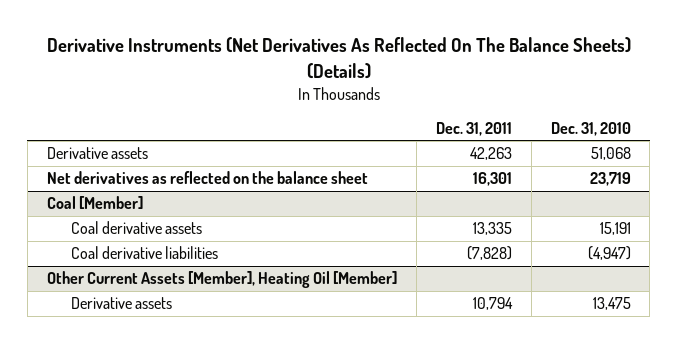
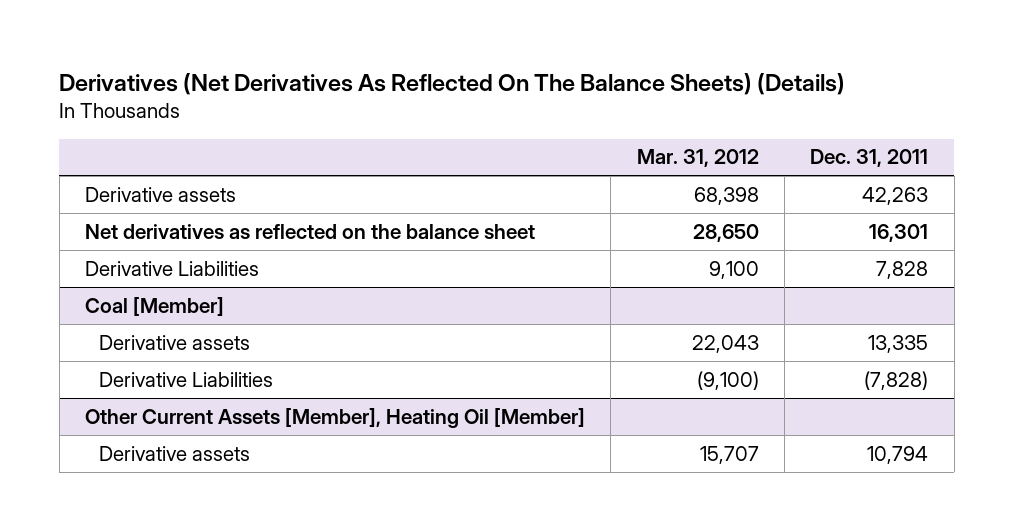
- Derivative Instruments (Net Derivatives As Reflected On The Balance Sheets) (Details)
+ Derivatives (Net Derivatives As Reflected On The Balance Sheets) (Details)
- | Dec. 31, 2011 | Dec. 31, 2010
+ | Mar. 31, 2012 | Dec. 31, 2011
+ Derivative Liabilities | 9,100 | 7,828
@ Coal [Member]
- Coal derivative assets | 13,335 | 15,191
- Coal derivative liabilities | (7,828) | (4,947)
+ Derivative assets | 22,043 | 13,335
+ Derivative Liabilities | (9,100) | (7,828)

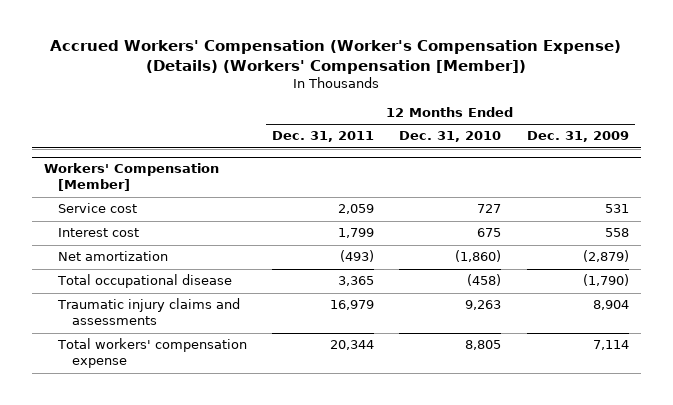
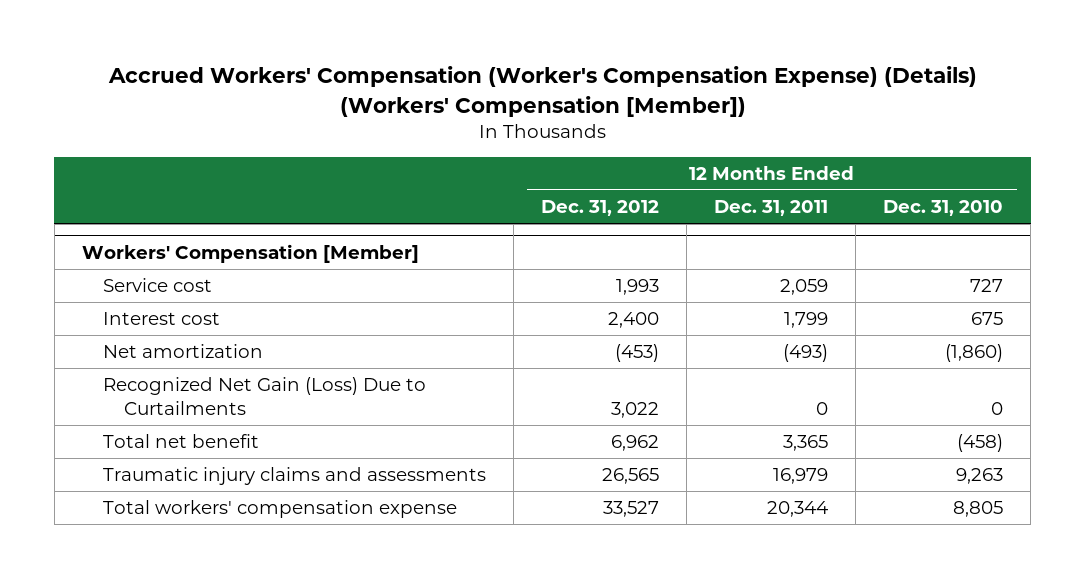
- | 12 Months Ended Dec. 31, 2011 | 12 Months Ended Dec. 31, 2010 | 12 Months Ended Dec. 31, 2009
+ | 12 Months Ended Dec. 31, 2012 | 12 Months Ended Dec. 31, 2011 | 12 Months Ended Dec. 31, 2010
@ Workers' Compensation [Member]
- Total occupational disease | 3,365 | (458) | (1,790)
+ Recognized Net Gain (Loss) Due to Curtailments | 3,022 | 0 | 0
+ Total net benefit | 6,962 | 3,365 | (458)

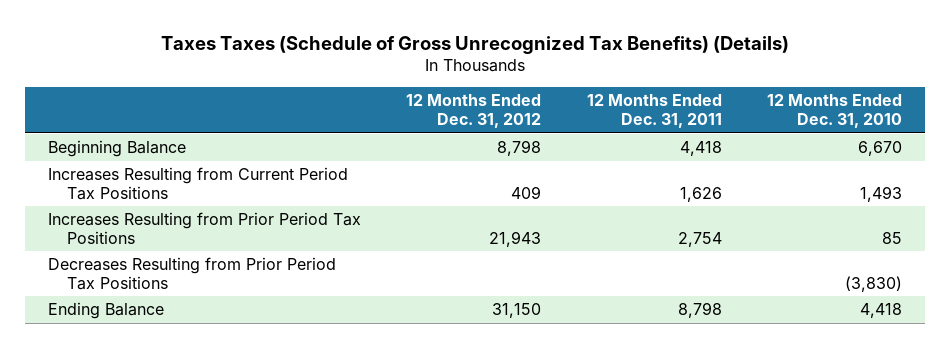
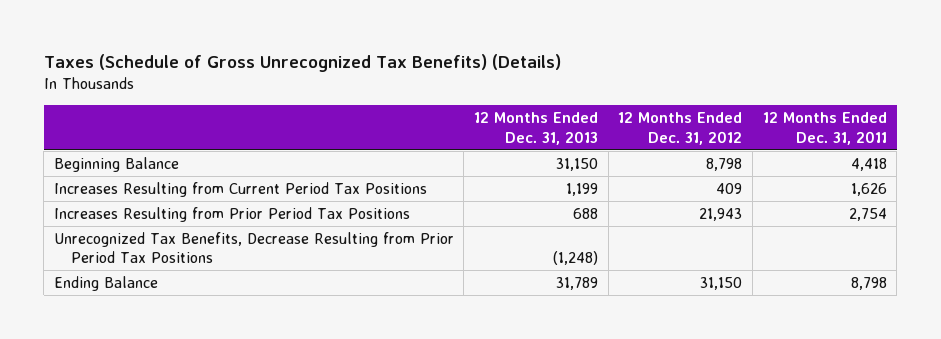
- Taxes Taxes (Schedule of Gross Unrecognized Tax Benefits) (Details)
+ Taxes (Schedule of Gross Unrecognized Tax Benefits) (Details)
- | 12 Months Ended Dec. 31, 2012 | 12 Months Ended Dec. 31, 2011 | 12 Months Ended Dec. 31, 2010
+ | 12 Months Ended Dec. 31, 2013 | 12 Months Ended Dec. 31, 2012 | 12 Months Ended Dec. 31, 2011
- Decreases Resulting from Prior Period Tax Positions | | | (3,830)
+ Unrecognized Tax Benefits, Decrease Resulting from Prior Period Tax Positions | (1,248) | |

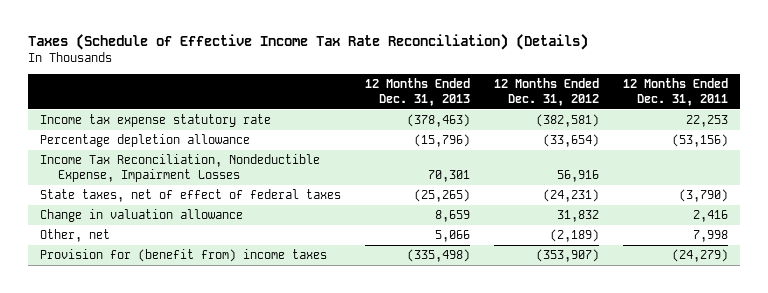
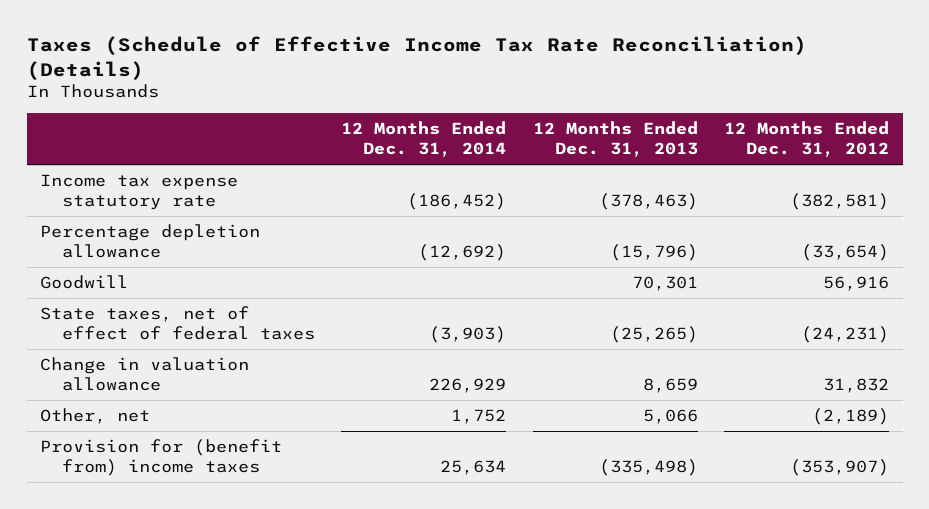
- | 12 Months Ended Dec. 31, 2013 | 12 Months Ended Dec. 31, 2012 | 12 Months Ended Dec. 31, 2011
+ | 12 Months Ended Dec. 31, 2014 | 12 Months Ended Dec. 31, 2013 | 12 Months Ended Dec. 31, 2012
- Income Tax Reconciliation, Nondeductible Expense, Impairment Losses | 70,301 | 56,916 |
+ Goodwill | | 70,301 | 56,916

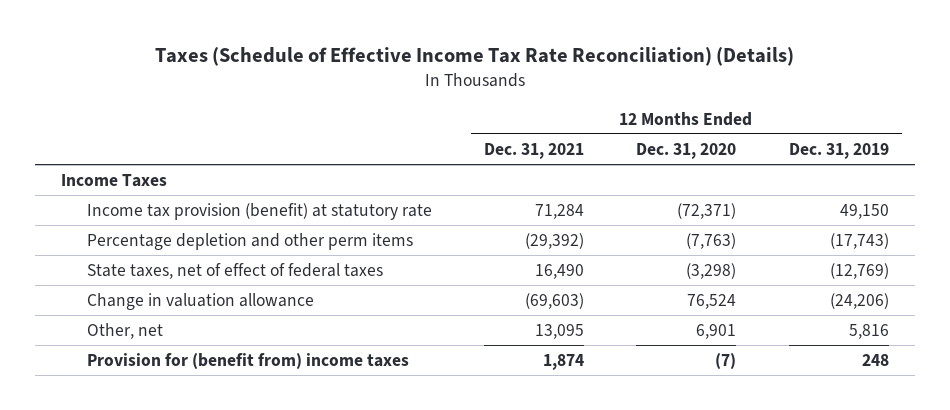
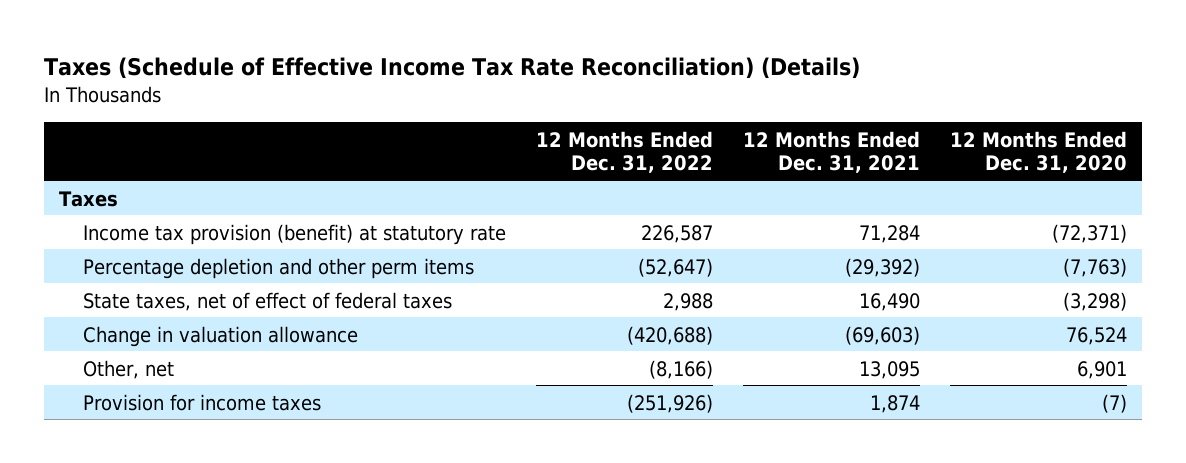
- | 12 Months Ended Dec. 31, 2021 | 12 Months Ended Dec. 31, 2020 | 12 Months Ended Dec. 31, 2019
+ | 12 Months Ended Dec. 31, 2022 | 12 Months Ended Dec. 31, 2021 | 12 Months Ended Dec. 31, 2020
- Income Taxes
+ Taxes
- Provision for (benefit from) income taxes | 1,874 | (7) | 248
+ Provision for income taxes | (251,926) | 1,874 | (7)

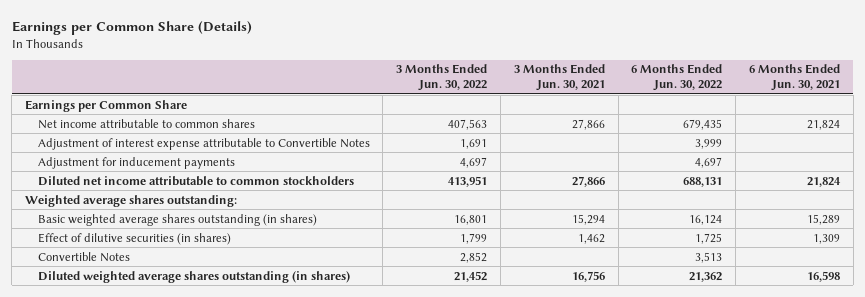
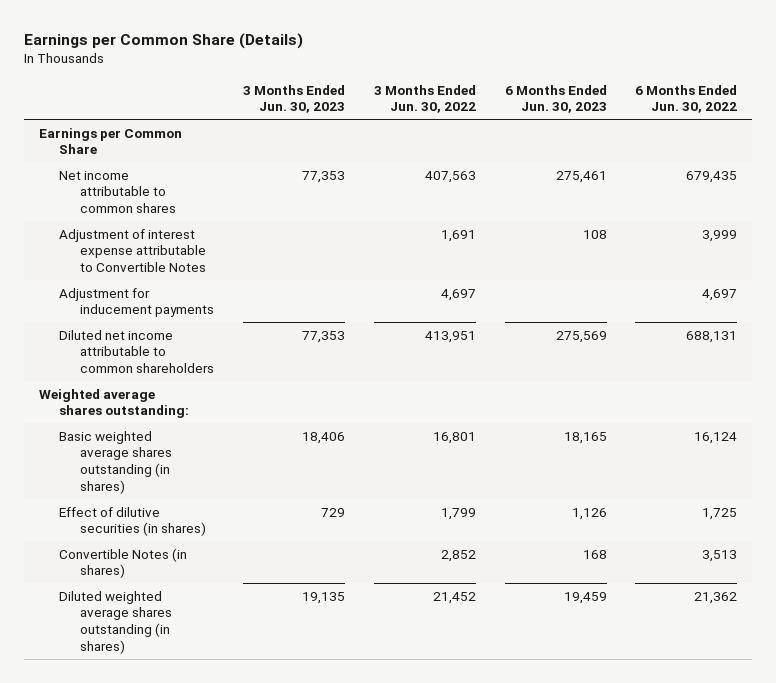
- | 3 Months Ended Jun. 30, 2022 | 3 Months Ended Jun. 30, 2021 | 6 Months Ended Jun. 30, 2022 | 6 Months Ended Jun. 30, 2021
+ | 3 Months Ended Jun. 30, 2023 | 3 Months Ended Jun. 30, 2022 | 6 Months Ended Jun. 30, 2023 | 6 Months Ended Jun. 30, 2022
- Diluted net income attributable to common stockholders | 413,951 | 27,866 | 688,131 | 21,824
+ Diluted net income attributable to common shareholders | 77,353 | 413,951 | 275,569 | 688,131
- Convertible Notes | 2,852 | | 3,513 |
+ Convertible Notes (in shares) | | 2,852 | 168 | 3,513

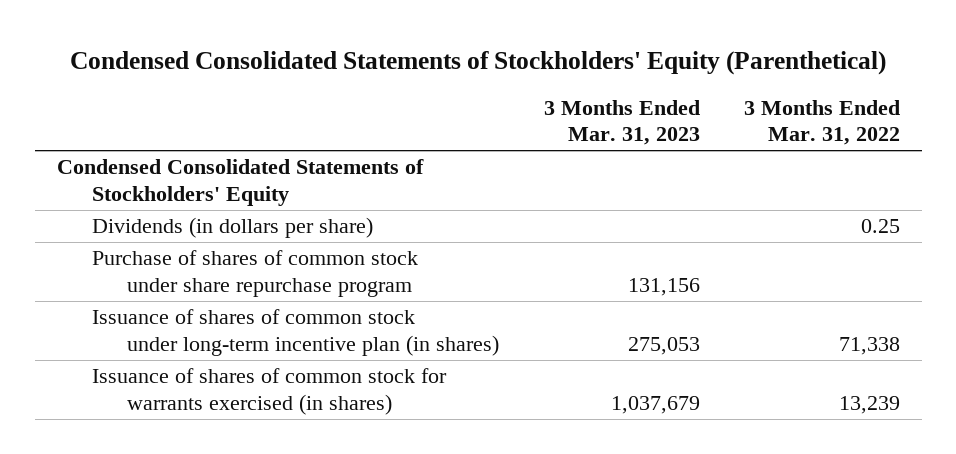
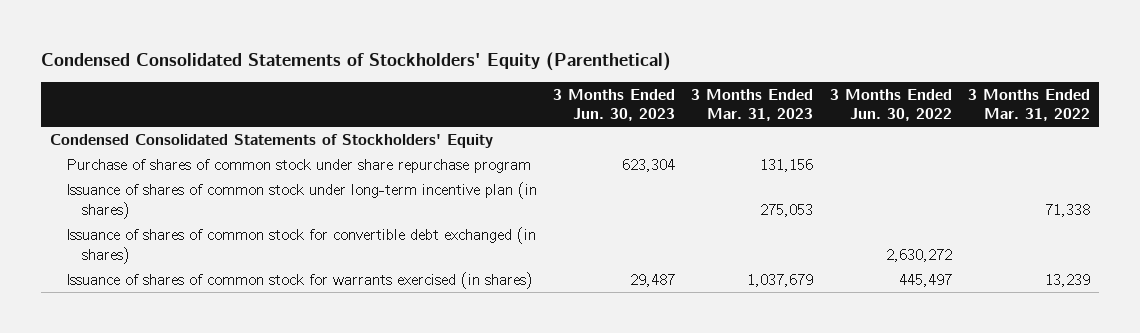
- | 3 Months Ended Mar. 31, 2023 | 3 Months Ended Mar. 31, 2022
+ | 3 Months Ended Jun. 30, 2023 | 3 Months Ended Mar. 31, 2023 | 3 Months Ended Jun. 30, 2022 | 3 Months Ended Mar. 31, 2022
- Dividends (in dollars per share) | | 0.25
+ Issuance of shares of common stock for convertible debt exchanged (in shares) | | | 2,630,272 |

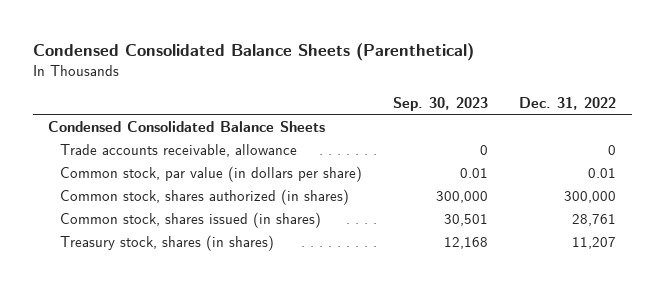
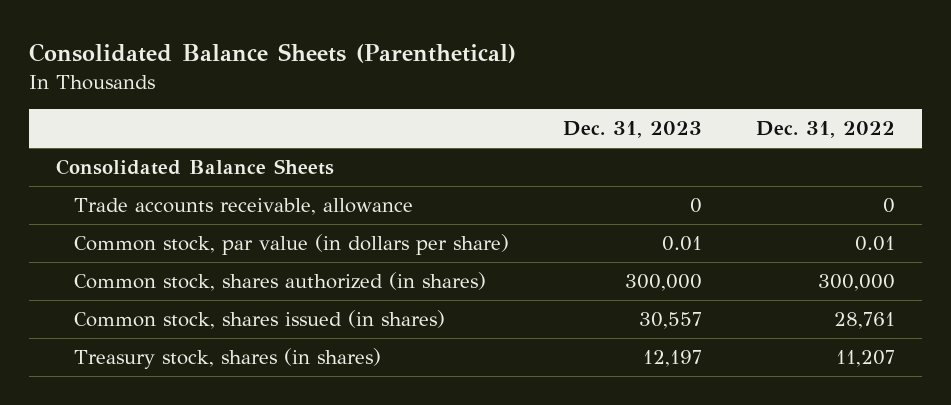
- Condensed Consolidated Balance Sheets (Parenthetical)
+ Consolidated Balance Sheets (Parenthetical)
- | Sep. 30, 2023 | Dec. 31, 2022
+ | Dec. 31, 2023 | Dec. 31, 2022
- Condensed Consolidated Balance Sheets
+ Consolidated Balance Sheets

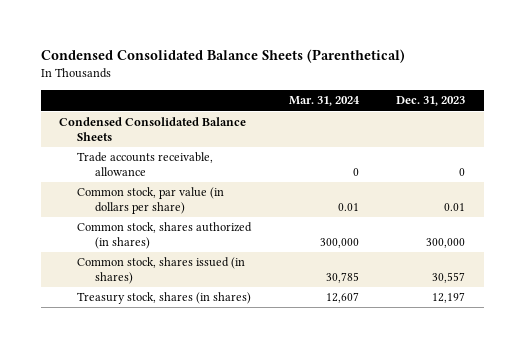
- Consolidated Balance Sheets (Parenthetical)
+ Condensed Consolidated Balance Sheets (Parenthetical)
- | Dec. 31, 2023 | Dec. 31, 2022
+ | Mar. 31, 2024 | Dec. 31, 2023
- Consolidated Balance Sheets
+ Condensed Consolidated Balance Sheets

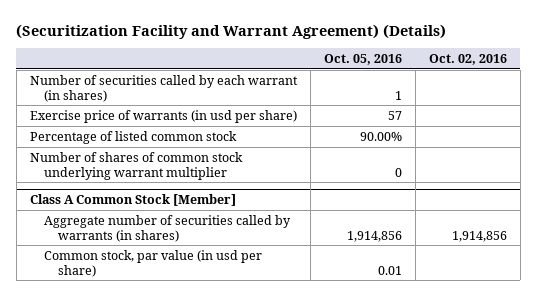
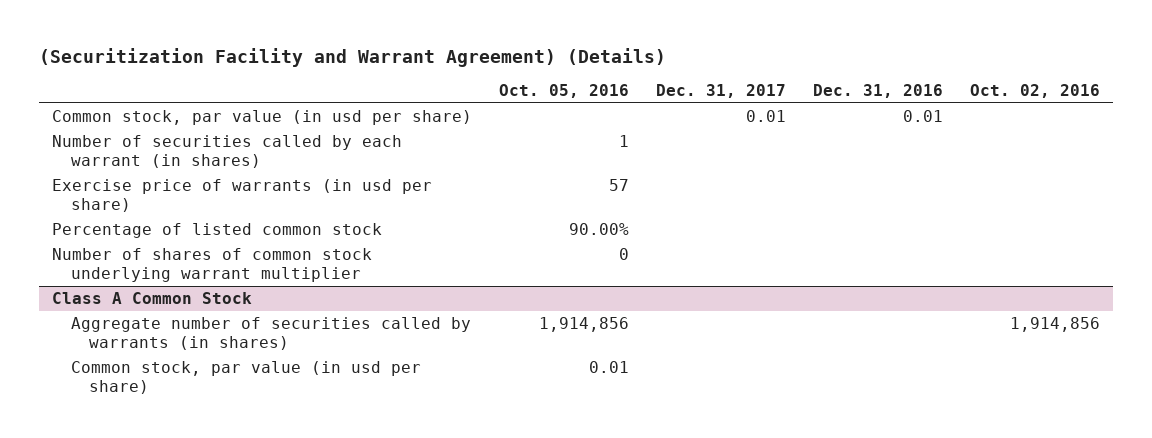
- | Oct. 05, 2016 | Oct. 02, 2016
+ | Oct. 05, 2016 | Dec. 31, 2017 | Dec. 31, 2016 | Oct. 02, 2016
+ Common stock, par value (in usd per share) | | 0.01 | 0.01 |
- Class A Common Stock [Member]
+ Class A Common Stock

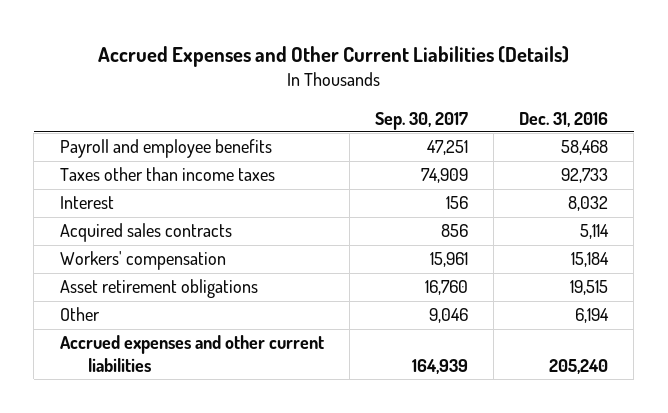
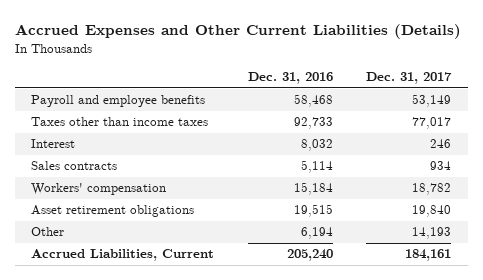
- | Sep. 30, 2017 | Dec. 31, 2016
+ | Dec. 31, 2016 | Dec. 31, 2017
- Acquired sales contracts | 856 | 5,114
+ Sales contracts | 5,114 | 934
- Accrued expenses and other current liabilities | 164,939 | 205,240
+ Accrued Liabilities, Current | 205,240 | 184,161

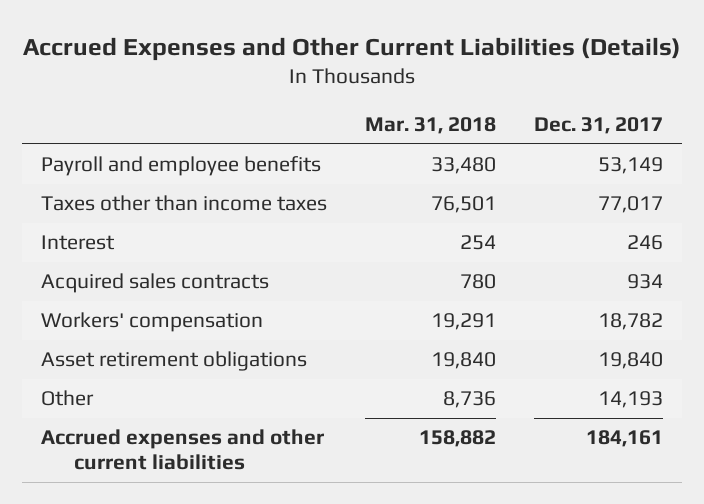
- | Dec. 31, 2016 | Dec. 31, 2017
+ | Mar. 31, 2018 | Dec. 31, 2017
- Sales contracts | 5,114 | 934
+ Acquired sales contracts | 780 | 934
- Accrued Liabilities, Current | 205,240 | 184,161
+ Accrued expenses and other current liabilities | 158,882 | 184,161

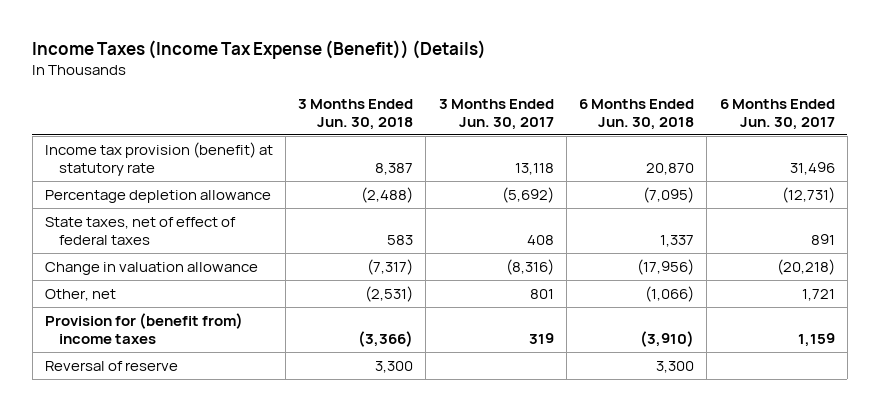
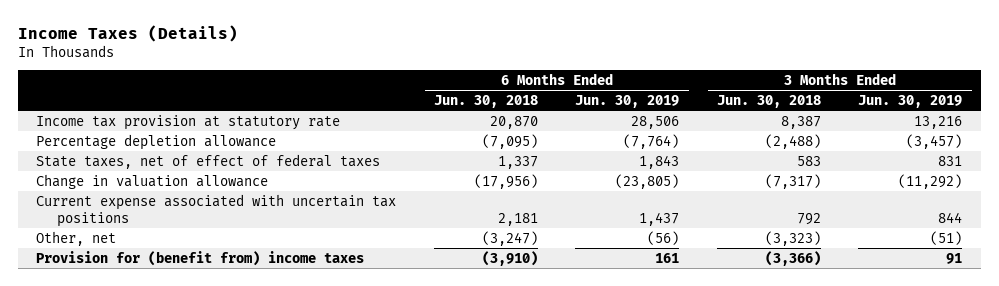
- Income Taxes (Income Tax Expense (Benefit)) (Details)
+ Income Taxes (Details)
- | 3 Months Ended Jun. 30, 2018 | 3 Months Ended Jun. 30, 2017 | 6 Months Ended Jun. 30, 2018 | 6 Months Ended Jun. 30, 2017
+ | 6 Months Ended Jun. 30, 2018 | 6 Months Ended Jun. 30, 2019 | 3 Months Ended Jun. 30, 2018 | 3 Months Ended Jun. 30, 2019
- Income tax provision (benefit) at statutory rate | 8,387 | 13,118 | 20,870 | 31,496
+ Income tax provision at statutory rate | 20,870 | 28,506 | 8,387 | 13,216
- Other, net | (2,531) | 801 | (1,066) | 1,721
+ Current expense associated with uncertain tax positions | 2,181 | 1,437 | 792 | 844
+ Other, net | (3,247) | (56) | (3,323) | (51)
- Reversal of reserve | 3,300 | | 3,300 |

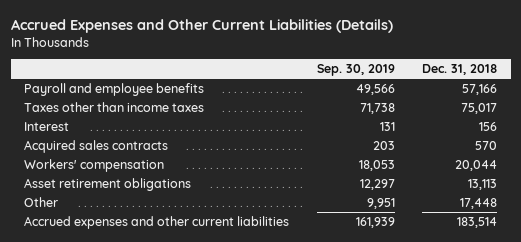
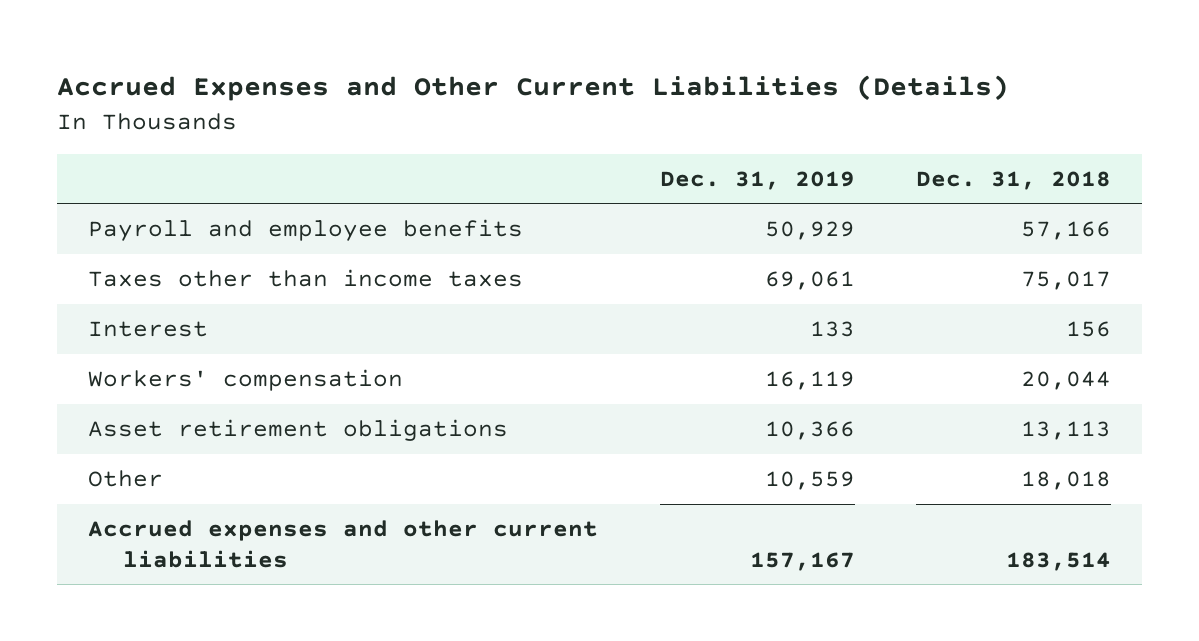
- | Sep. 30, 2019 | Dec. 31, 2018
+ | Dec. 31, 2019 | Dec. 31, 2018
- Acquired sales contracts | 203 | 570
- Other | 9,951 | 17,448
+ Other | 10,559 | 18,018

